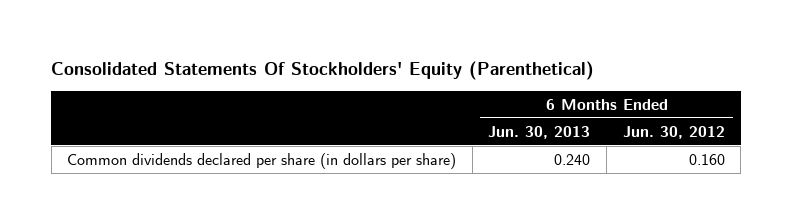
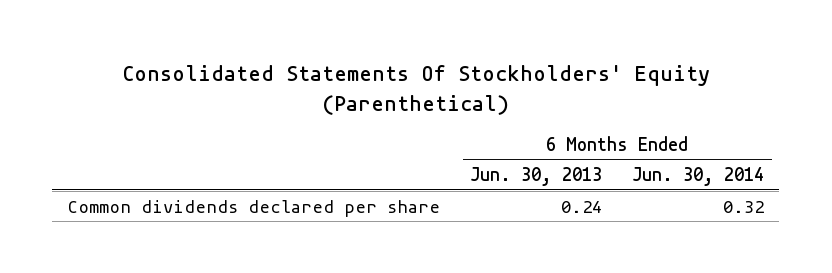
- | 6 Months Ended Jun. 30, 2013 | 6 Months Ended Jun. 30, 2012
+ | 6 Months Ended Jun. 30, 2013 | 6 Months Ended Jun. 30, 2014
- Common dividends declared per share (in dollars per share) | 0.240 | 0.160
+ Common dividends declared per share | 0.24 | 0.32

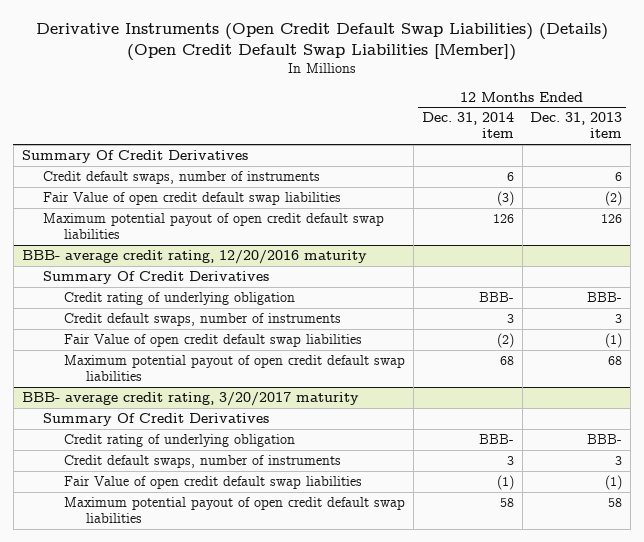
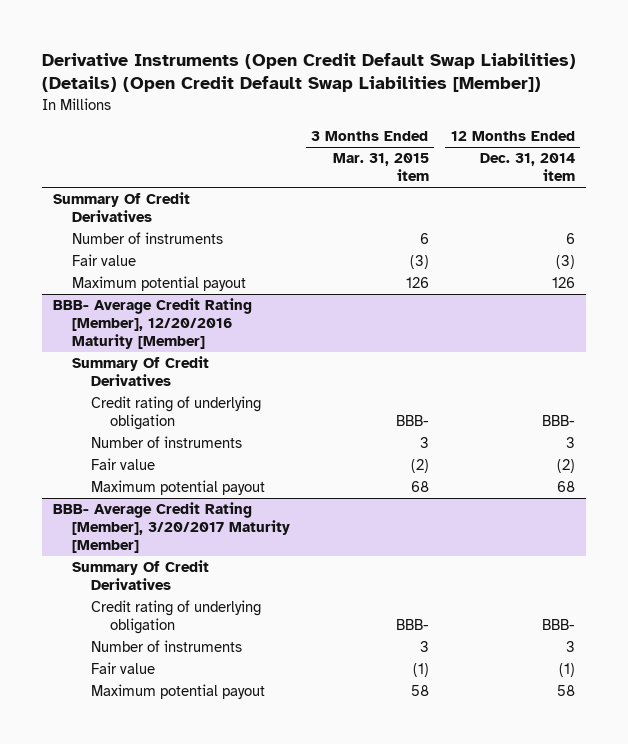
- | 12 Months Ended Dec. 31, 2014 item | 12 Months Ended Dec. 31, 2013 item
+ | 3 Months Ended Mar. 31, 2015 item | 12 Months Ended Dec. 31, 2014 item
- Credit default swaps, number of instruments | 6 | 6
- Fair Value of open credit default swap liabilities | (3) | (2)
- Maximum potential payout of open credit default swap liabilities | 126 | 126
- BBB- average credit rating, 12/20/2016 maturity
+ Number of instruments | 6 | 6
+ Fair value | (3) | (3)
+ Maximum potential payout | 126 | 126
+ BBB- Average Credit Rating [Member], 12/20/2016 Maturity [Member]
- Credit default swaps, number of instruments | 3 | 3
- Fair Value of open credit default swap liabilities | (2) | (1)
- Maximum potential payout of open credit default swap liabilities | 68 | 68
- BBB- average credit rating, 3/20/2017 maturity
+ Number of instruments | 3 | 3
+ Fair value | (2) | (2)
+ Maximum potential payout | 68 | 68
+ BBB- Average Credit Rating [Member], 3/20/2017 Maturity [Member]
- Credit default swaps, number of instruments | 3 | 3
- Fair Value of open credit default swap liabilities | (1) | (1)
- Maximum potential payout of open credit default swap liabilities | 58 | 58
+ Number of instruments | 3 | 3
+ Fair value | (1) | (1)
+ Maximum potential payout | 58 | 58

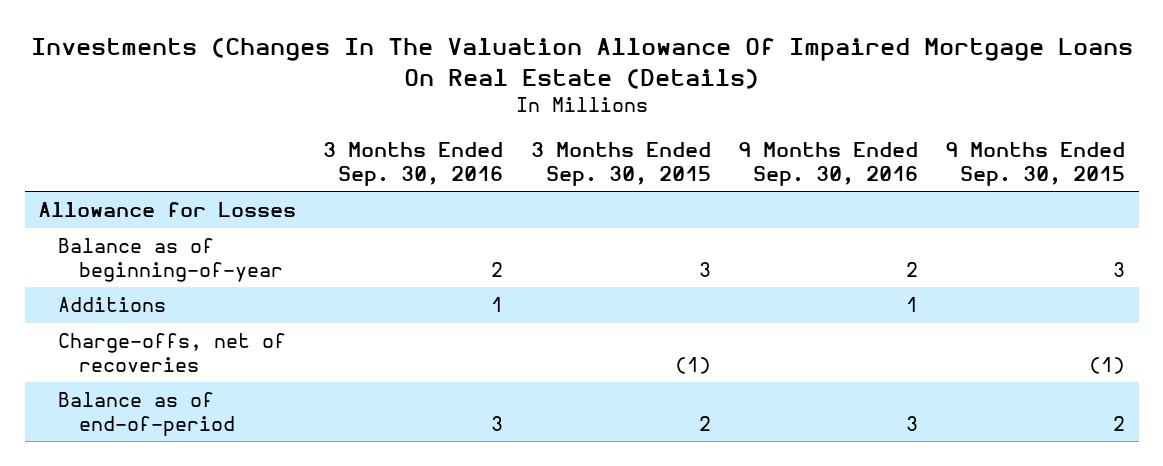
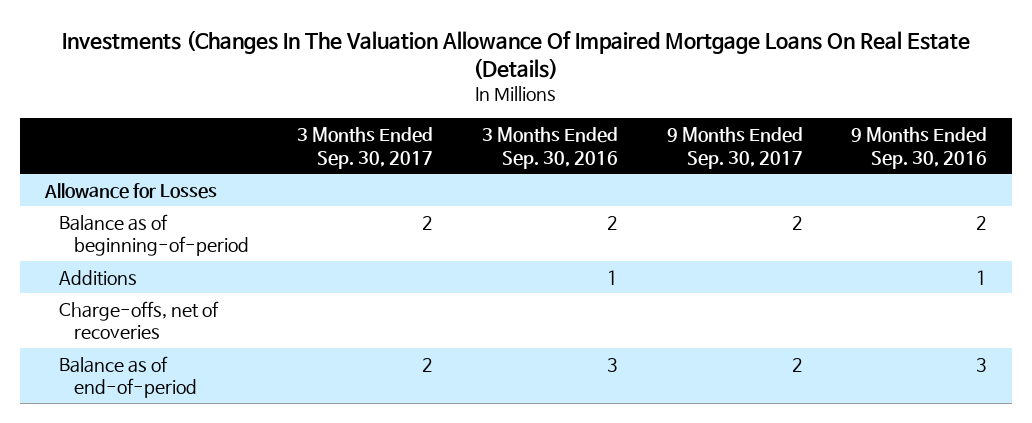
- | 3 Months Ended Sep. 30, 2016 | 3 Months Ended Sep. 30, 2015 | 9 Months Ended Sep. 30, 2016 | 9 Months Ended Sep. 30, 2015
+ | 3 Months Ended Sep. 30, 2017 | 3 Months Ended Sep. 30, 2016 | 9 Months Ended Sep. 30, 2017 | 9 Months Ended Sep. 30, 2016
- Balance as of beginning-of-year | 2 | 3 | 2 | 3
+ Balance as of beginning-of-period | 2 | 2 | 2 | 2

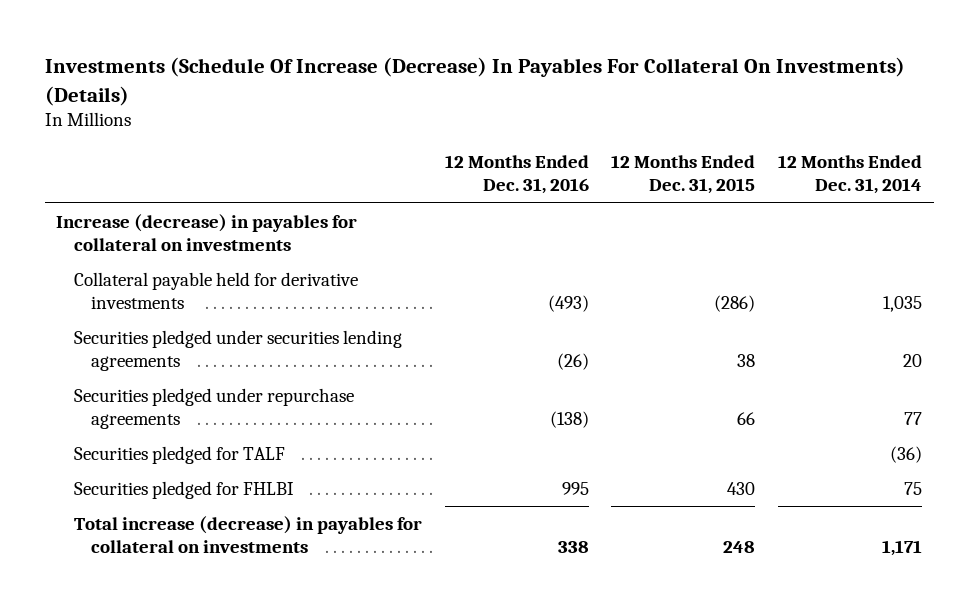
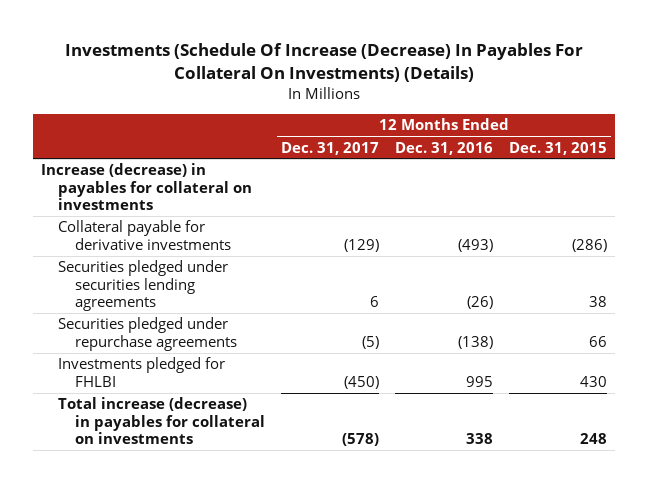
- | 12 Months Ended Dec. 31, 2016 | 12 Months Ended Dec. 31, 2015 | 12 Months Ended Dec. 31, 2014
+ | 12 Months Ended Dec. 31, 2017 | 12 Months Ended Dec. 31, 2016 | 12 Months Ended Dec. 31, 2015
- Collateral payable held for derivative investments | (493) | (286) | 1,035
+ Collateral payable for derivative investments | (129) | (493) | (286)
- Securities pledged for TALF | | | (36)
- Securities pledged for FHLBI | 995 | 430 | 75
+ Investments pledged for FHLBI | (450) | 995 | 430

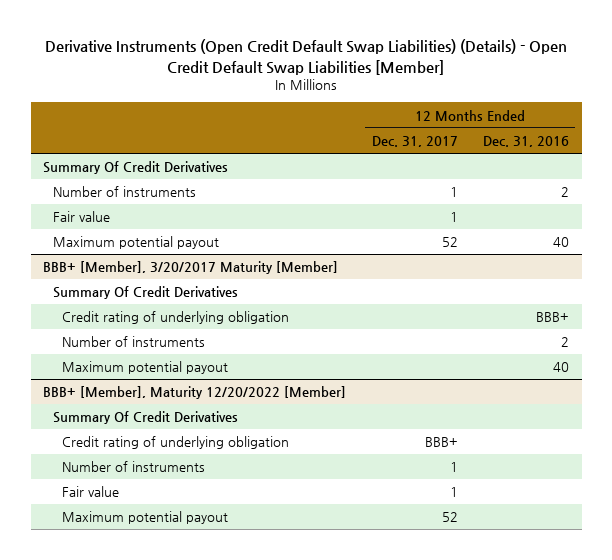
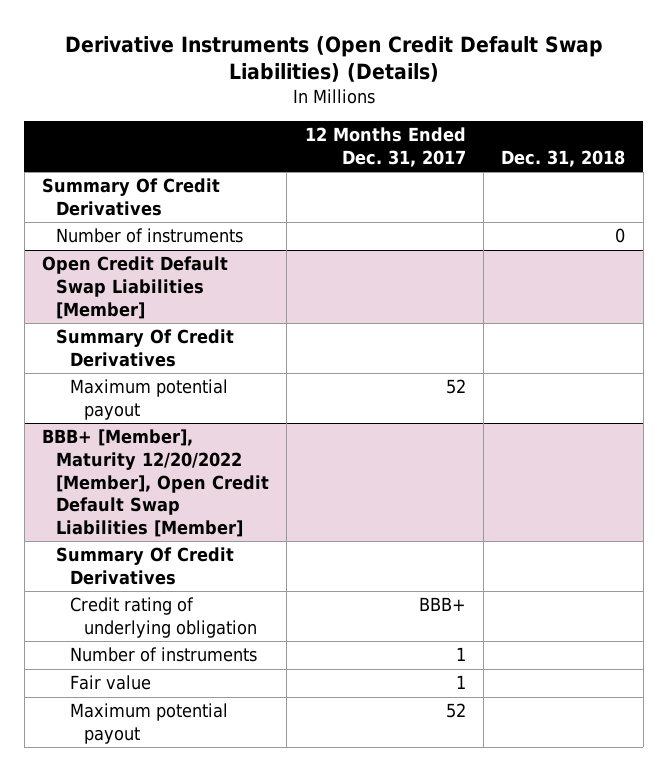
- Derivative Instruments (Open Credit Default Swap Liabilities) (Details) - Open Credit Default Swap Liabilities [Member]
+ Derivative Instruments (Open Credit Default Swap Liabilities) (Details)
- | 12 Months Ended Dec. 31, 2017 | 12 Months Ended Dec. 31, 2016
+ | 12 Months Ended Dec. 31, 2017 | Dec. 31, 2018
- Number of instruments | 1 | 2
- Fair value | 1 |
- Maximum potential payout | 52 | 40
- BBB+ [Member], 3/20/2017 Maturity [Member]
- Summary Of Credit Derivatives
- Credit rating of underlying obligation | | BBB+
- Maximum potential payout | | 40
- BBB+ [Member], Maturity 12/20/2022 [Member]
+ Open Credit Default Swap Liabilities [Member]
+ Maximum potential payout | 52 |
+ BBB+ [Member], Maturity 12/20/2022 [Member], Open Credit Default Swap Liabilities [Member]
+ Summary Of Credit Derivatives

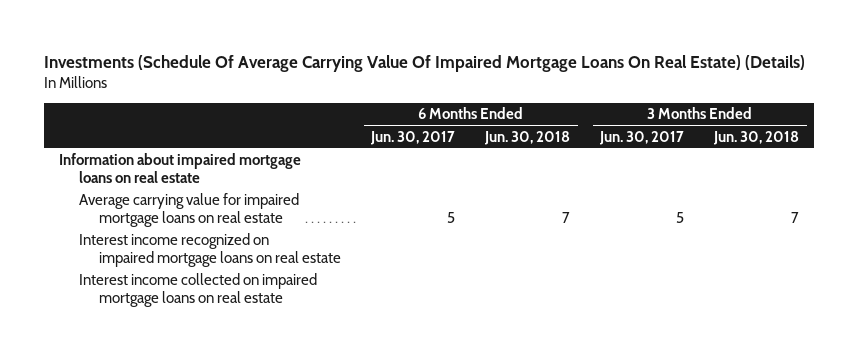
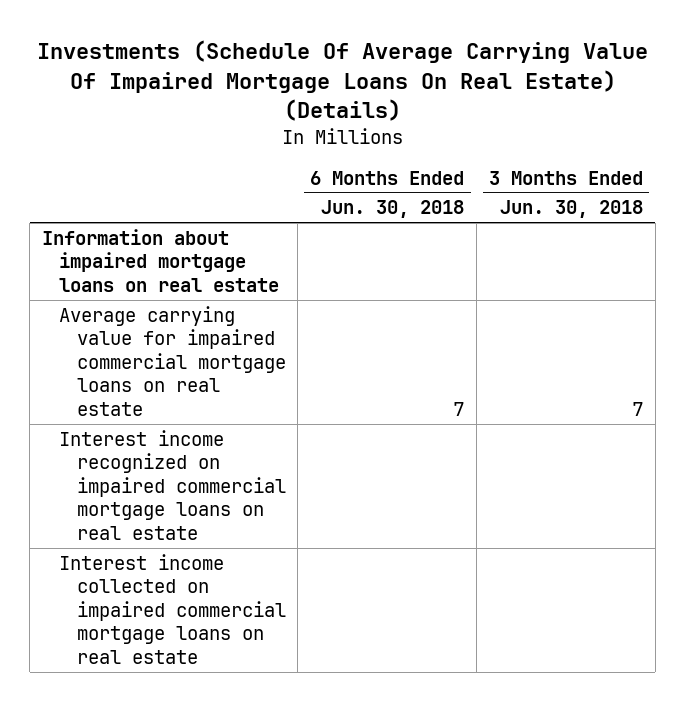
- | 6 Months Ended Jun. 30, 2017 | 6 Months Ended Jun. 30, 2018 | 3 Months Ended Jun. 30, 2017 | 3 Months Ended Jun. 30, 2018
+ | 6 Months Ended Jun. 30, 2018 | 3 Months Ended Jun. 30, 2018
- Average carrying value for impaired mortgage loans on real estate | 5 | 7 | 5 | 7
- Interest income recognized on impaired mortgage loans on real estate
- Interest income collected on impaired mortgage loans on real estate
+ Average carrying value for impaired commercial mortgage loans on real estate | 7 | 7
+ Interest income recognized on impaired commercial mortgage loans on real estate
+ Interest income collected on impaired commercial mortgage loans on real estate

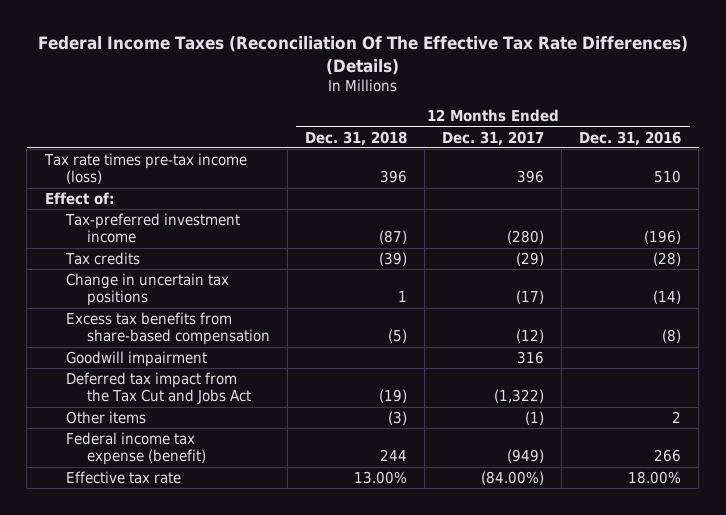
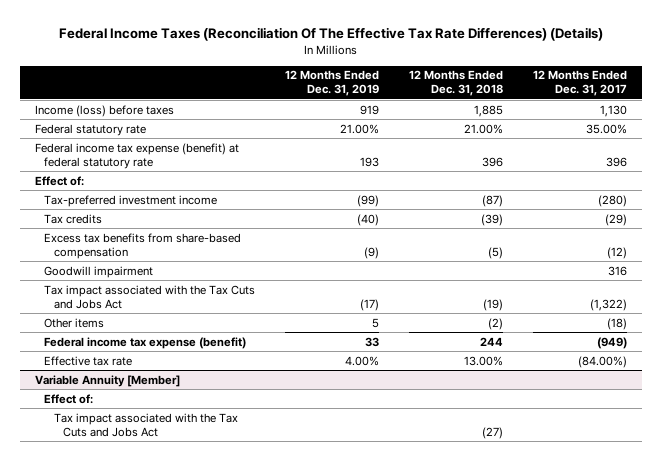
- | 12 Months Ended Dec. 31, 2018 | 12 Months Ended Dec. 31, 2017 | 12 Months Ended Dec. 31, 2016
+ | 12 Months Ended Dec. 31, 2019 | 12 Months Ended Dec. 31, 2018 | 12 Months Ended Dec. 31, 2017
- Tax rate times pre-tax income (loss) | 396 | 396 | 510
+ Income (loss) before taxes | 919 | 1,885 | 1,130
+ Federal statutory rate | 21.00% | 21.00% | 35.00%
+ Federal income tax expense (benefit) at federal statutory rate | 193 | 396 | 396
- Change in uncertain tax positions | 1 | (17) | (14)
- Deferred tax impact from the Tax Cut and Jobs Act | (19) | (1,322) |
- Other items | (3) | (1) | 2
+ Tax impact associated with the Tax Cuts and Jobs Act | (17) | (19) | (1,322)
+ Other items | 5 | (2) | (18)
+ Variable Annuity [Member]
+ Effect of:
+ Tax impact associated with the Tax Cuts and Jobs Act | | (27) |

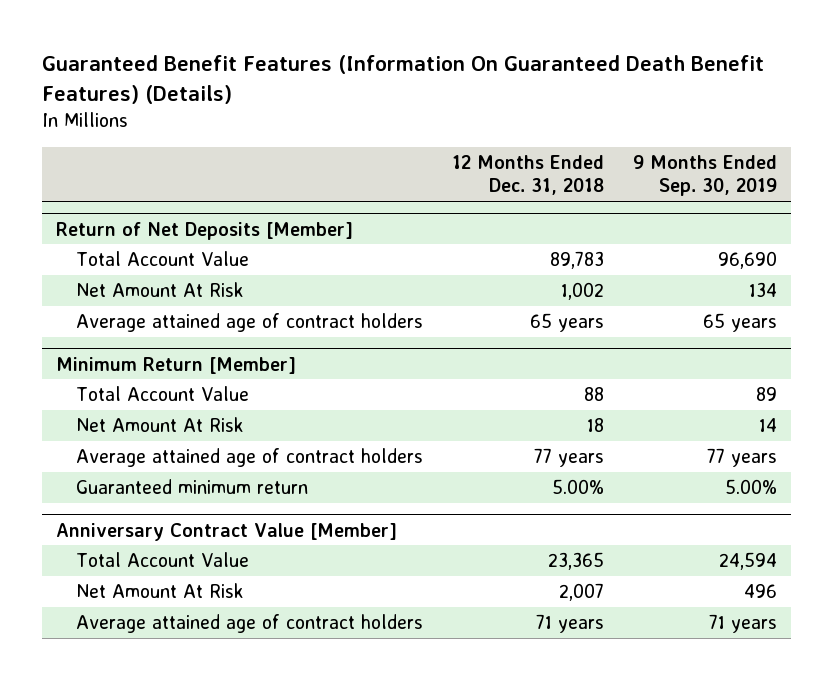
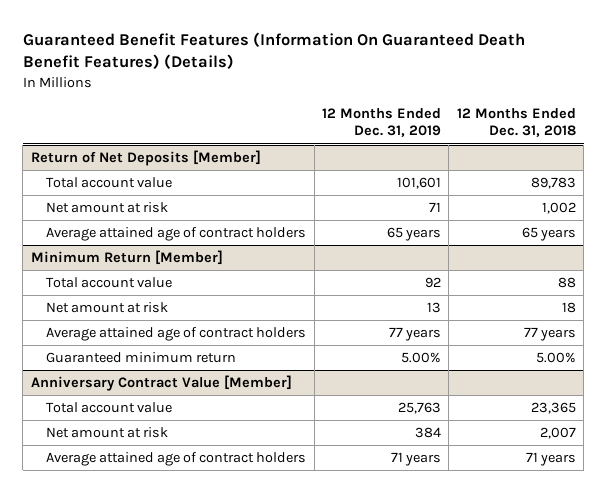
- | 12 Months Ended Dec. 31, 2018 | 9 Months Ended Sep. 30, 2019
+ | 12 Months Ended Dec. 31, 2019 | 12 Months Ended Dec. 31, 2018
@ Return of Net Deposits [Member]
- Total Account Value | 89,783 | 96,690
- Net Amount At Risk | 1,002 | 134
+ Total account value | 101,601 | 89,783
+ Net amount at risk | 71 | 1,002
@ Minimum Return [Member]
- Total Account Value | 88 | 89
- Net Amount At Risk | 18 | 14
+ Total account value | 92 | 88
+ Net amount at risk | 13 | 18
@ Anniversary Contract Value [Member]
- Total Account Value | 23,365 | 24,594
- Net Amount At Risk | 2,007 | 496
+ Total account value | 25,763 | 23,365
+ Net amount at risk | 384 | 2,007

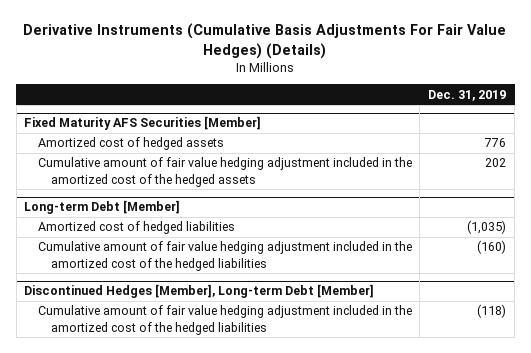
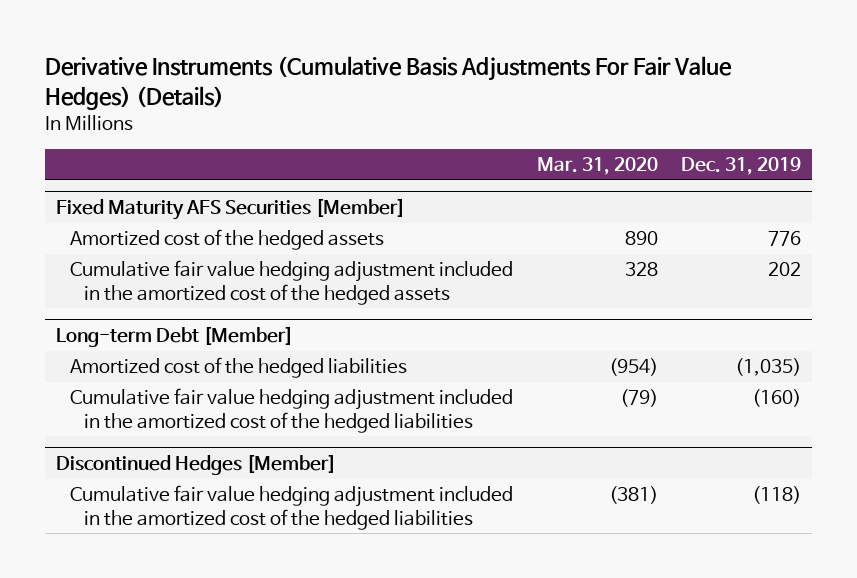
- | Dec. 31, 2019
+ | Mar. 31, 2020 | Dec. 31, 2019
@ Fixed Maturity AFS Securities [Member]
- Amortized cost of hedged assets | 776
- Cumulative amount of fair value hedging adjustment included in the amortized cost of the hedged assets | 202
+ Amortized cost of the hedged assets | 890 | 776
+ Cumulative fair value hedging adjustment included in the amortized cost of the hedged assets | 328 | 202
@ Long-term Debt [Member]
- Amortized cost of hedged liabilities | (1,035)
- Cumulative amount of fair value hedging adjustment included in the amortized cost of the hedged liabilities | (160)
- Discontinued Hedges [Member], Long-term Debt [Member]
- Cumulative amount of fair value hedging adjustment included in the amortized cost of the hedged liabilities | (118)
@ Long-term Debt [Member]
+ Amortized cost of the hedged liabilities | (954) | (1,035)
+ Cumulative fair value hedging adjustment included in the amortized cost of the hedged liabilities | (79) | (160)
+ Discontinued Hedges [Member]
+ Cumulative fair value hedging adjustment included in the amortized cost of the hedged liabilities | (381) | (118)

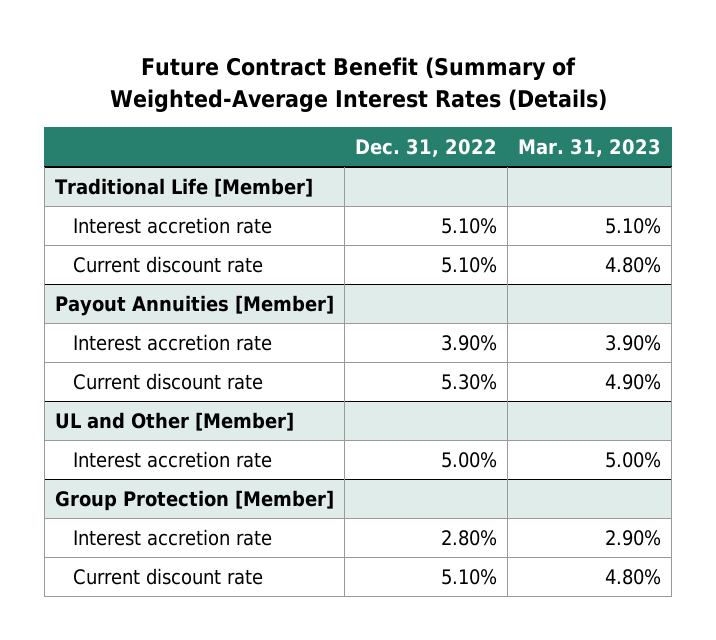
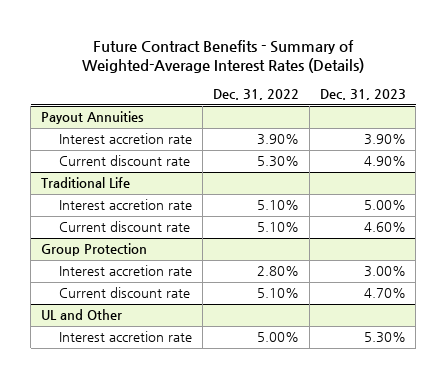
- Future Contract Benefit (Summary of Weighted-Average Interest Rates (Details)
+ Future Contract Benefits - Summary of Weighted-Average Interest Rates (Details)
- | Dec. 31, 2022 | Mar. 31, 2023
+ | Dec. 31, 2022 | Dec. 31, 2023
- Traditional Life [Member]
- Interest accretion rate | 5.10% | 5.10%
- Current discount rate | 5.10% | 4.80%
- Payout Annuities [Member]
+ Payout Annuities
- UL and Other [Member]
- Interest accretion rate | 5.00% | 5.00%
- Group Protection [Member]
+ Traditional Life
+ Interest accretion rate | 5.10% | 5.00%
+ Current discount rate | 5.10% | 4.60%
+ Group Protection
+ UL and Other
+ Interest accretion rate | 5.00% | 5.30%

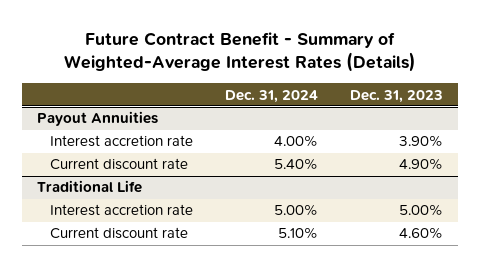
- Future Contract Benefits - Summary of Weighted-Average Interest Rates (Details)
+ Future Contract Benefit - Summary of Weighted-Average Interest Rates (Details)
- | Dec. 31, 2022 | Dec. 31, 2023
+ | Dec. 31, 2024 | Dec. 31, 2023
- Group Protection
- Interest accretion rate | 2.80% | 3.00%
- Current discount rate | 5.10% | 4.70%
- UL and Other
- Interest accretion rate | 5.00% | 5.30%

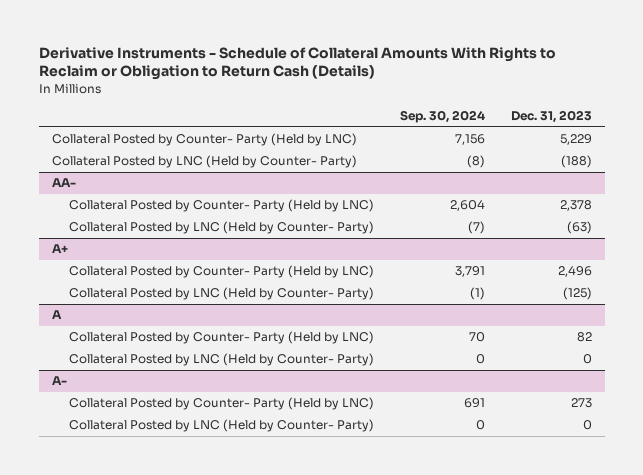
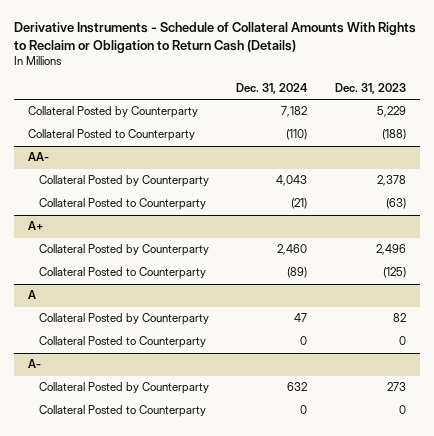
- | Sep. 30, 2024 | Dec. 31, 2023
+ | Dec. 31, 2024 | Dec. 31, 2023
- Collateral Posted by Counter- Party (Held by LNC) | 7,156 | 5,229
- Collateral Posted by LNC (Held by Counter- Party) | (8) | (188)
+ Collateral Posted by Counterparty | 7,182 | 5,229
+ Collateral Posted to Counterparty | (110) | (188)
@ AA-
- Collateral Posted by Counter- Party (Held by LNC) | 2,604 | 2,378
- Collateral Posted by LNC (Held by Counter- Party) | (7) | (63)
+ Collateral Posted by Counterparty | 4,043 | 2,378
+ Collateral Posted to Counterparty | (21) | (63)
@ A+
- Collateral Posted by Counter- Party (Held by LNC) | 3,791 | 2,496
- Collateral Posted by LNC (Held by Counter- Party) | (1) | (125)
+ Collateral Posted by Counterparty | 2,460 | 2,496
+ Collateral Posted to Counterparty | (89) | (125)
@ A
- Collateral Posted by Counter- Party (Held by LNC) | 70 | 82
- Collateral Posted by LNC (Held by Counter- Party) | 0 | 0
+ Collateral Posted by Counterparty | 47 | 82
+ Collateral Posted to Counterparty | 0 | 0
@ A-
- Collateral Posted by Counter- Party (Held by LNC) | 691 | 273
- Collateral Posted by LNC (Held by Counter- Party) | 0 | 0
+ Collateral Posted by Counterparty | 632 | 273
+ Collateral Posted to Counterparty | 0 | 0

